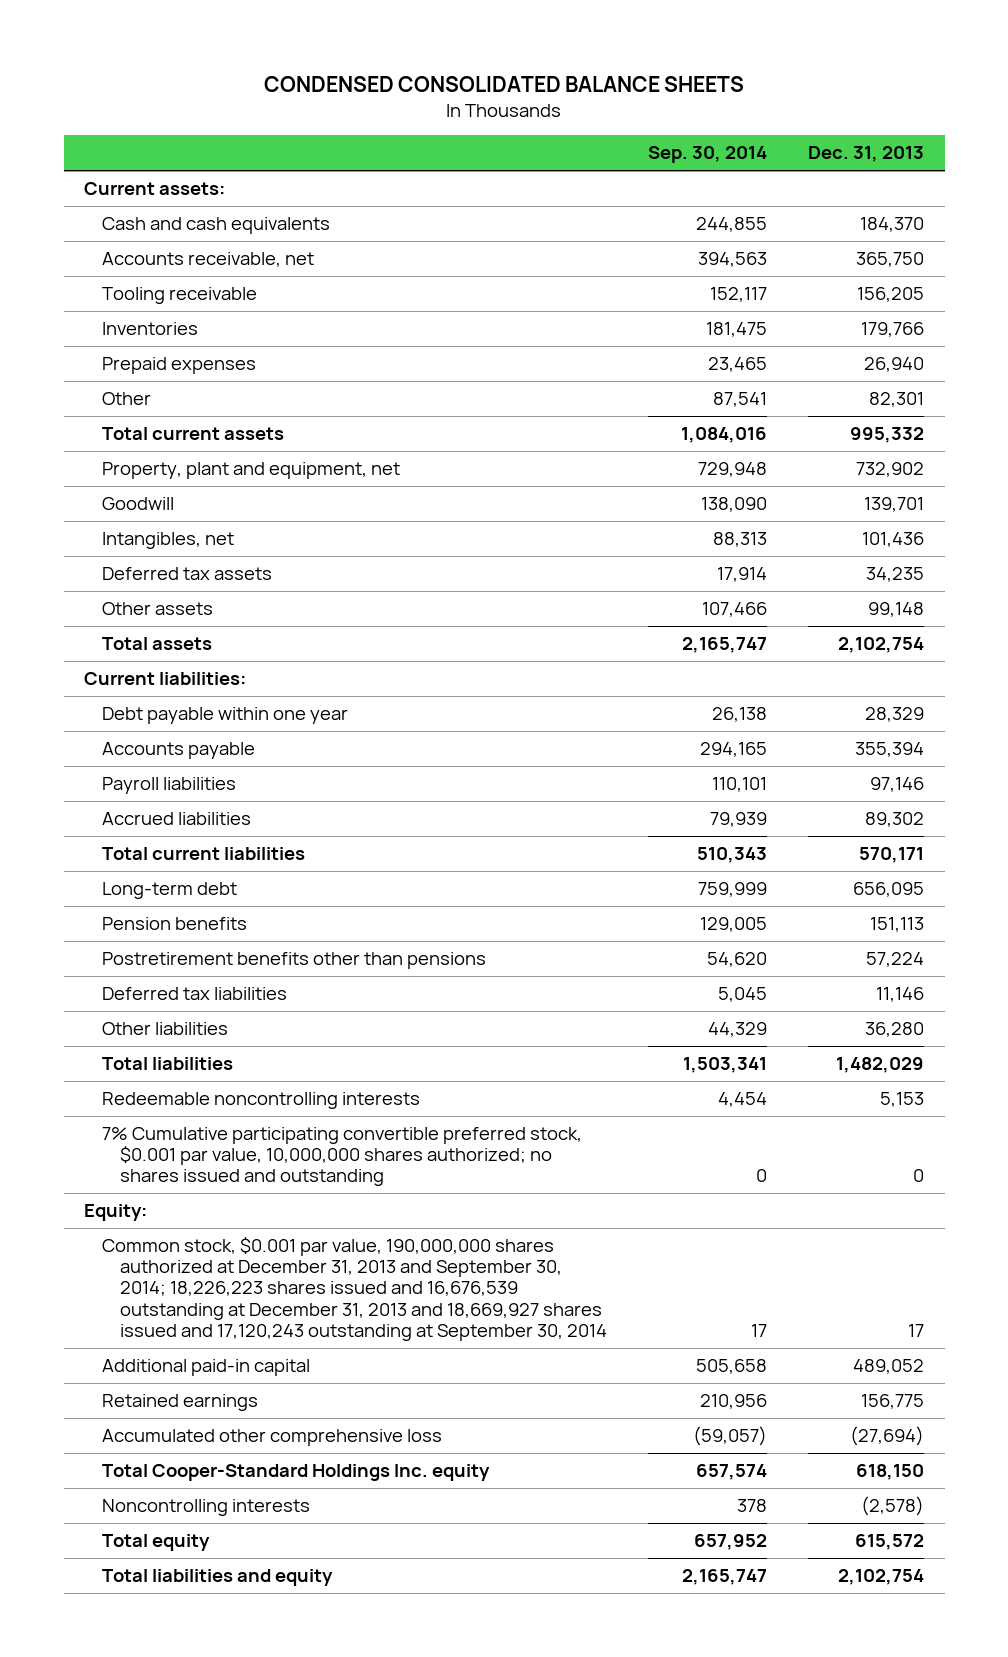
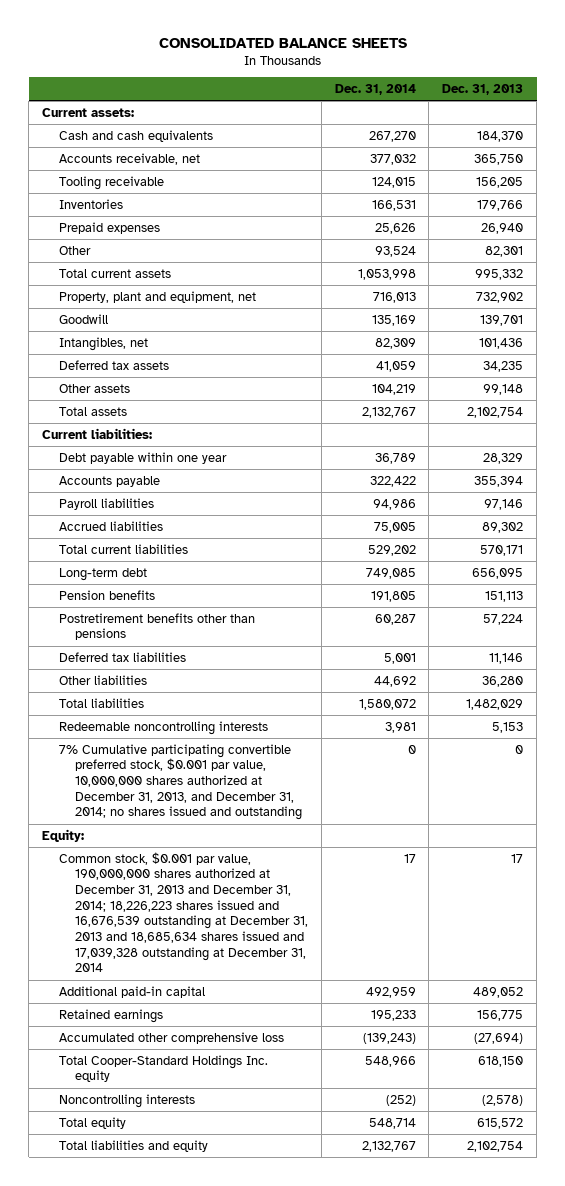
- CONDENSED CONSOLIDATED BALANCE SHEETS
+ CONSOLIDATED BALANCE SHEETS
- | Sep. 30, 2014 | Dec. 31, 2013
+ | Dec. 31, 2014 | Dec. 31, 2013
- 7% Cumulative participating convertible preferred stock, $0.001 par value, 10,000,000 shares authorized; no shares issued and outstanding | 0 | 0
+ 7% Cumulative participating convertible preferred stock, $0.001 par value, 10,000,000 shares authorized at December 31, 2013, and December 31, 2014; no shares issued and outstanding | 0 | 0
- Common stock, $0.001 par value, 190,000,000 shares authorized at December 31, 2013 and September 30, 2014; 18,226,223 shares issued and 16,676,539 outstanding at December 31, 2013 and 18,669,927 shares issued and 17,120,243 outstanding at September 30, 2014 | 17 | 17
+ Common stock, $0.001 par value, 190,000,000 shares authorized at December 31, 2013 and December 31, 2014; 18,226,223 shares issued and 16,676,539 outstanding at December 31, 2013 and 18,685,634 shares issued and 17,039,328 outstanding at December 31, 2014 | 17 | 17

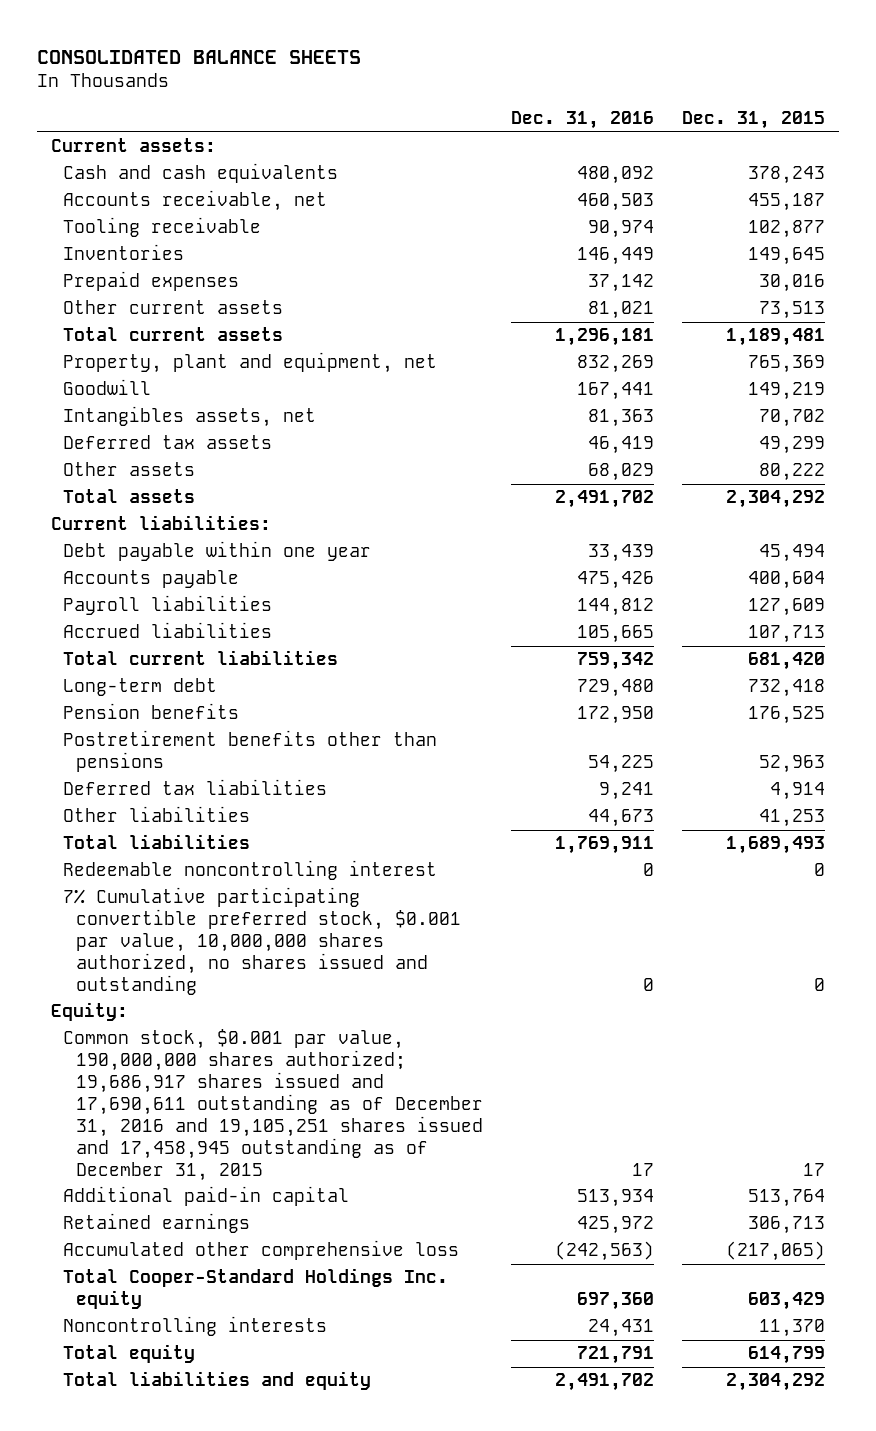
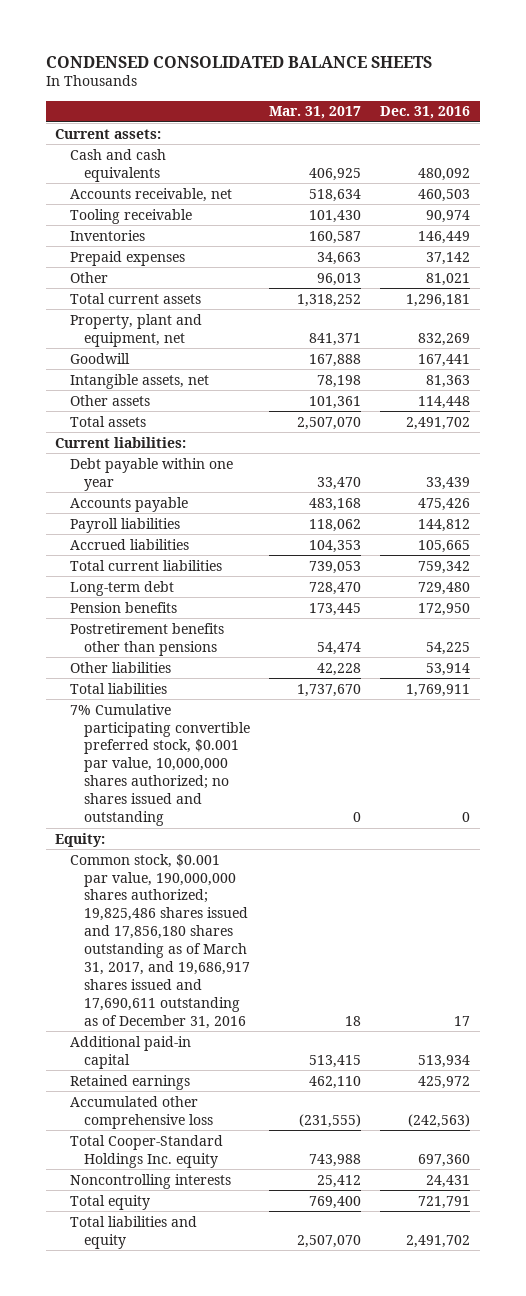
- CONSOLIDATED BALANCE SHEETS
+ CONDENSED CONSOLIDATED BALANCE SHEETS
- | Dec. 31, 2016 | Dec. 31, 2015
+ | Mar. 31, 2017 | Dec. 31, 2016
- Other current assets | 81,021 | 73,513
+ Other | 96,013 | 81,021
- Intangibles assets, net | 81,363 | 70,702
- Deferred tax assets | 46,419 | 49,299
- Other assets | 68,029 | 80,222
+ Intangible assets, net | 78,198 | 81,363
+ Other assets | 101,361 | 114,448
- Deferred tax liabilities | 9,241 | 4,914
- Other liabilities | 44,673 | 41,253
+ Other liabilities | 42,228 | 53,914
- Redeemable noncontrolling interest | 0 | 0
- 7% Cumulative participating convertible preferred stock, $0.001 par value, 10,000,000 shares authorized, no shares issued and outstanding | 0 | 0
+ 7% Cumulative participating convertible preferred stock, $0.001 par value, 10,000,000 shares authorized; no shares issued and outstanding | 0 | 0
- Common stock, $0.001 par value, 190,000,000 shares authorized; 19,686,917 shares issued and 17,690,611 outstanding as of December 31, 2016 and 19,105,251 shares issued and 17,458,945 outstanding as of December 31, 2015 | 17 | 17
+ Common stock, $0.001 par value, 190,000,000 shares authorized; 19,825,486 shares issued and 17,856,180 shares outstanding as of March 31, 2017, and 19,686,917 shares issued and 17,690,611 outstanding as of December 31, 2016 | 18 | 17

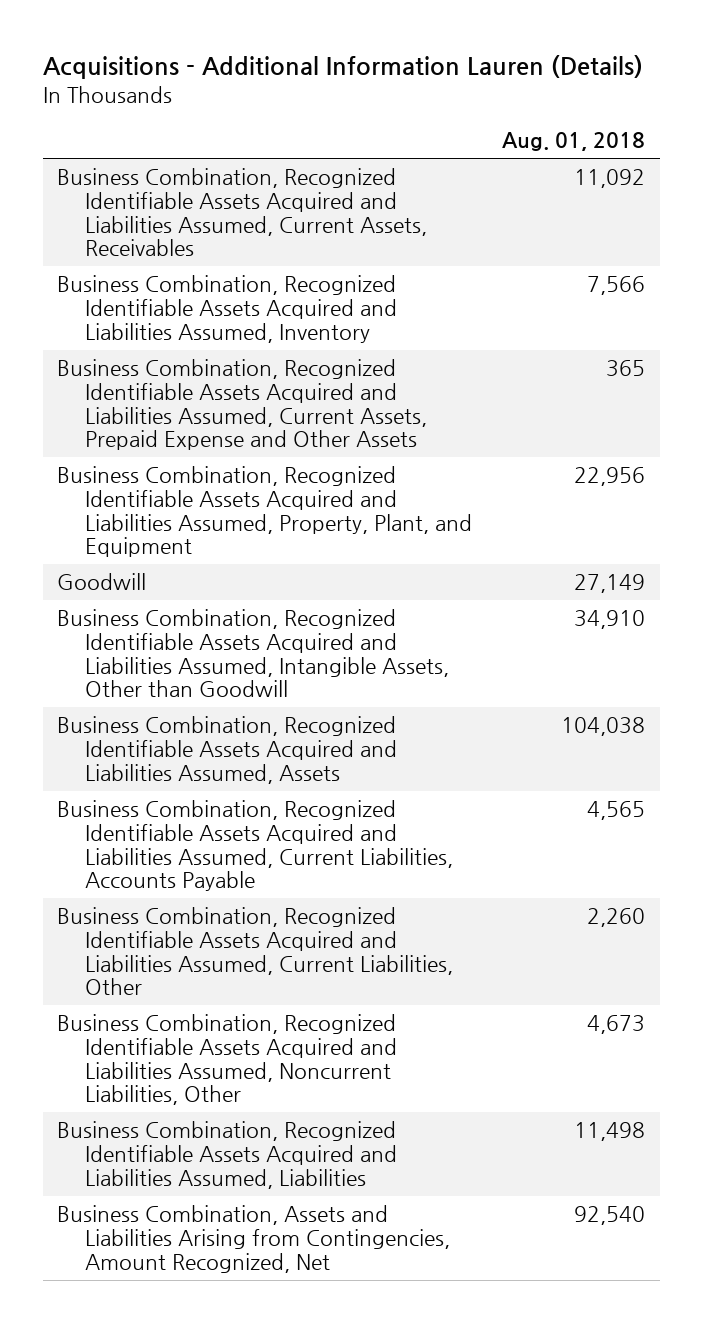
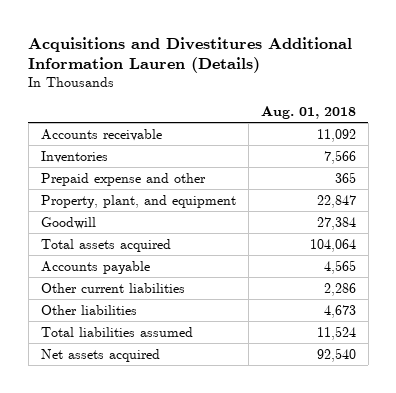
- Acquisitions - Additional Information Lauren (Details)
+ Acquisitions and Divestitures Additional Information Lauren (Details)
- Business Combination, Recognized Identifiable Assets Acquired and Liabilities Assumed, Current Assets, Receivables | 11,092
- Business Combination, Recognized Identifiable Assets Acquired and Liabilities Assumed, Inventory | 7,566
- Business Combination, Recognized Identifiable Assets Acquired and Liabilities Assumed, Current Assets, Prepaid Expense and Other Assets | 365
- Business Combination, Recognized Identifiable Assets Acquired and Liabilities Assumed, Property, Plant, and Equipment | 22,956
- Goodwill | 27,149
- Business Combination, Recognized Identifiable Assets Acquired and Liabilities Assumed, Intangible Assets, Other than Goodwill | 34,910
- Business Combination, Recognized Identifiable Assets Acquired and Liabilities Assumed, Assets | 104,038
- Business Combination, Recognized Identifiable Assets Acquired and Liabilities Assumed, Current Liabilities, Accounts Payable | 4,565
- Business Combination, Recognized Identifiable Assets Acquired and Liabilities Assumed, Current Liabilities, Other | 2,260
- Business Combination, Recognized Identifiable Assets Acquired and Liabilities Assumed, Noncurrent Liabilities, Other | 4,673
- Business Combination, Recognized Identifiable Assets Acquired and Liabilities Assumed, Liabilities | 11,498
- Business Combination, Assets and Liabilities Arising from Contingencies, Amount Recognized, Net | 92,540
+ Accounts receivable | 11,092
+ Inventories | 7,566
+ Prepaid expense and other | 365
+ Property, plant, and equipment | 22,847
+ Goodwill | 27,384
+ Total assets acquired | 104,064
+ Accounts payable | 4,565
+ Other current liabilities | 2,286
+ Other liabilities | 4,673
+ Total liabilities assumed | 11,524
+ Net assets acquired | 92,540

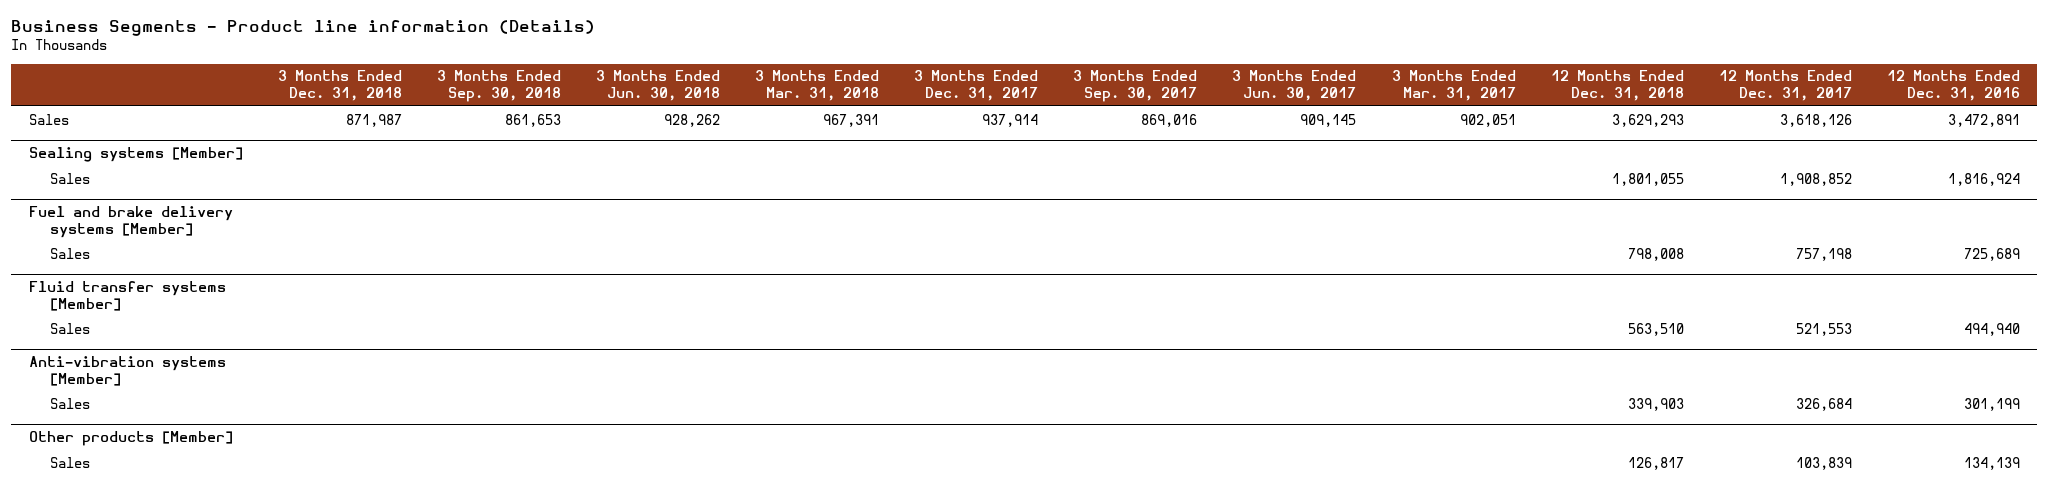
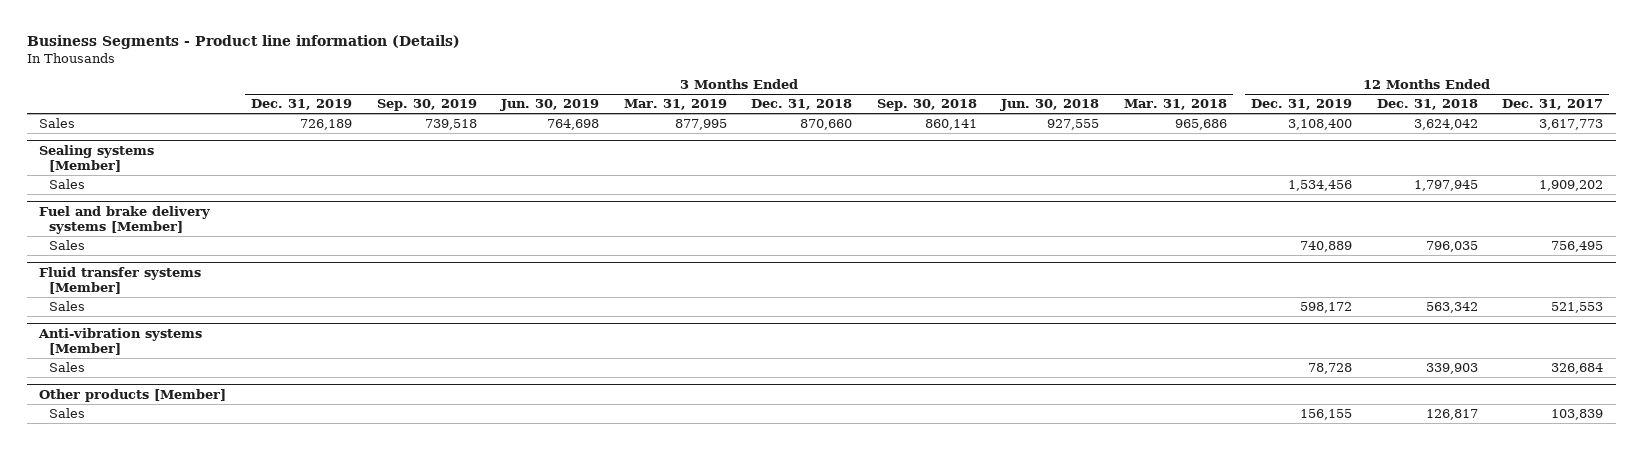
- | 3 Months Ended Dec. 31, 2018 | 3 Months Ended Sep. 30, 2018 | 3 Months Ended Jun. 30, 2018 | 3 Months Ended Mar. 31, 2018 | 3 Months Ended Dec. 31, 2017 | 3 Months Ended Sep. 30, 2017 | 3 Months Ended Jun. 30, 2017 | 3 Months Ended Mar. 31, 2017 | 12 Months Ended Dec. 31, 2018 | 12 Months Ended Dec. 31, 2017 | 12 Months Ended Dec. 31, 2016
+ | 3 Months Ended Dec. 31, 2019 | 3 Months Ended Sep. 30, 2019 | 3 Months Ended Jun. 30, 2019 | 3 Months Ended Mar. 31, 2019 | 3 Months Ended Dec. 31, 2018 | 3 Months Ended Sep. 30, 2018 | 3 Months Ended Jun. 30, 2018 | 3 Months Ended Mar. 31, 2018 | 12 Months Ended Dec. 31, 2019 | 12 Months Ended Dec. 31, 2018 | 12 Months Ended Dec. 31, 2017
- Sales | 871,987 | 861,653 | 928,262 | 967,391 | 937,914 | 869,016 | 909,145 | 902,051 | 3,629,293 | 3,618,126 | 3,472,891
+ Sales | 726,189 | 739,518 | 764,698 | 877,995 | 870,660 | 860,141 | 927,555 | 965,686 | 3,108,400 | 3,624,042 | 3,617,773
@ Sealing systems [Member]
- Sales | | | | | | | | | 1,801,055 | 1,908,852 | 1,816,924
+ Sales | | | | | | | | | 1,534,456 | 1,797,945 | 1,909,202
@ Fuel and brake delivery systems [Member]
- Sales | | | | | | | | | 798,008 | 757,198 | 725,689
+ Sales | | | | | | | | | 740,889 | 796,035 | 756,495
@ Fluid transfer systems [Member]
- Sales | | | | | | | | | 563,510 | 521,553 | 494,940
+ Sales | | | | | | | | | 598,172 | 563,342 | 521,553

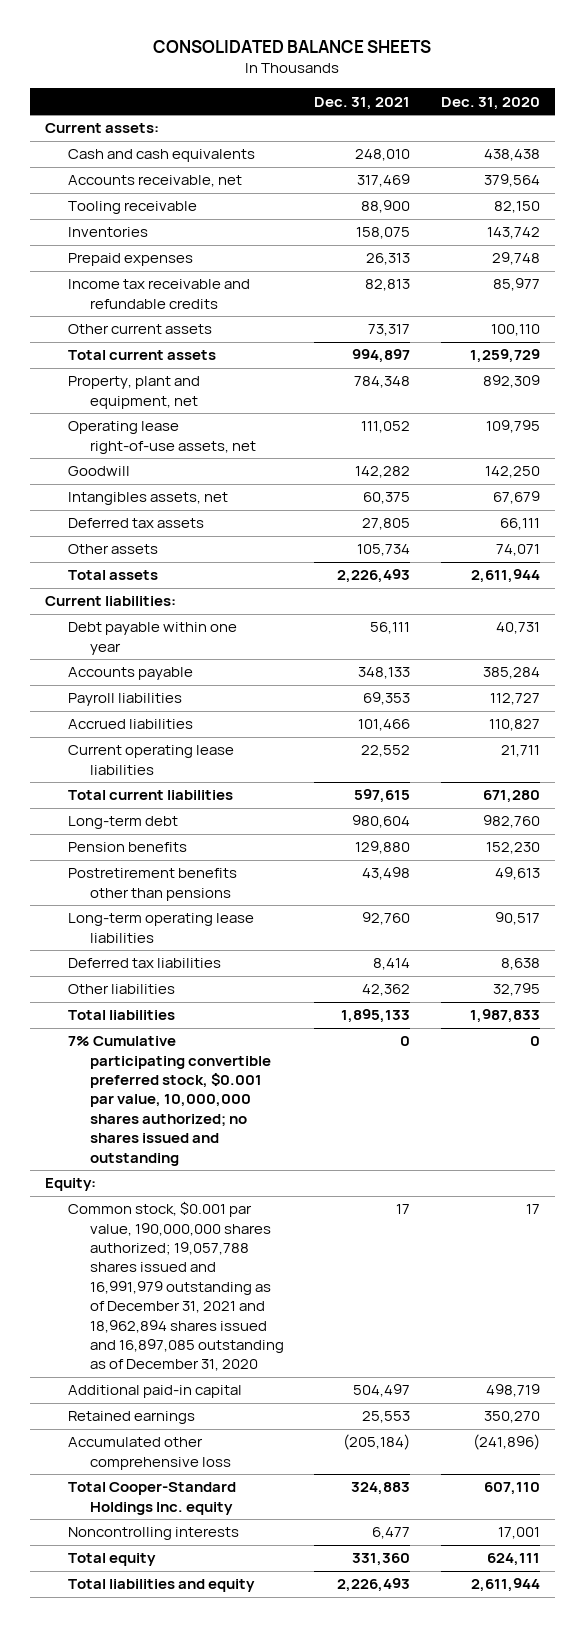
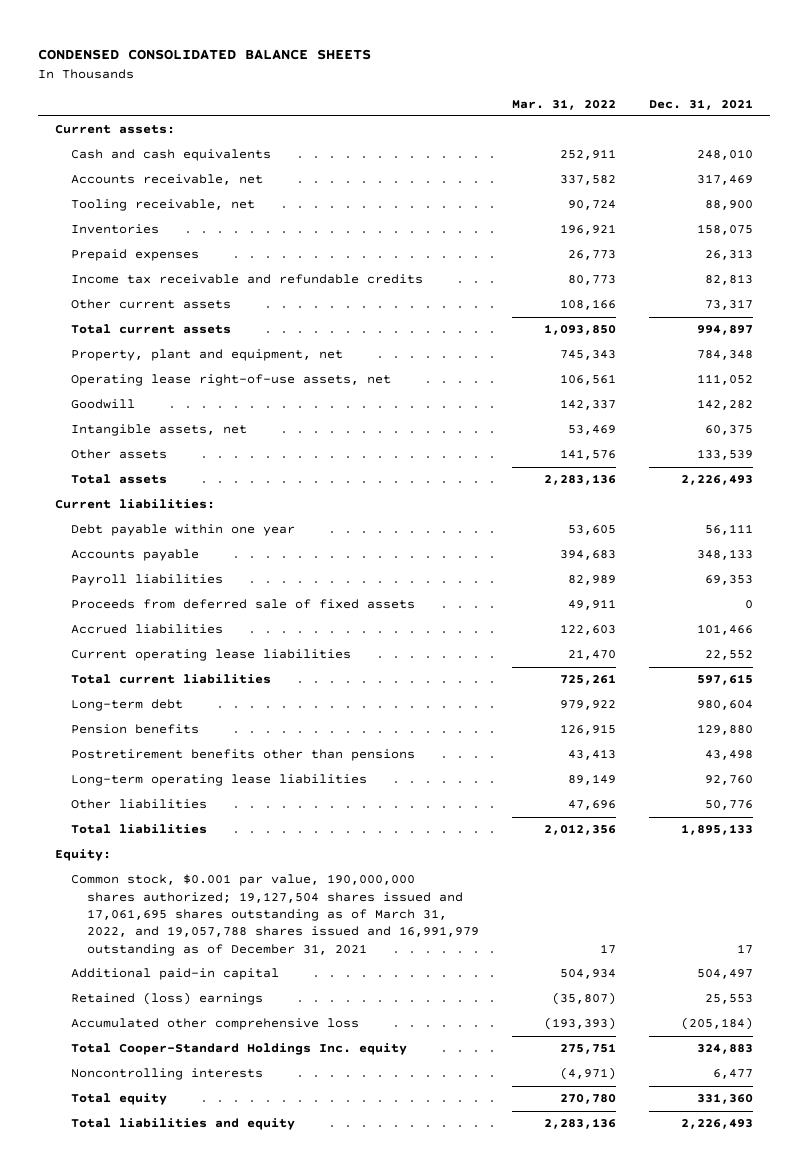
- CONSOLIDATED BALANCE SHEETS
+ CONDENSED CONSOLIDATED BALANCE SHEETS
- | Dec. 31, 2021 | Dec. 31, 2020
+ | Mar. 31, 2022 | Dec. 31, 2021
- Tooling receivable | 88,900 | 82,150
+ Tooling receivable, net | 90,724 | 88,900
- Intangibles assets, net | 60,375 | 67,679
- Deferred tax assets | 27,805 | 66,111
- Other assets | 105,734 | 74,071
+ Intangible assets, net | 53,469 | 60,375
+ Other assets | 141,576 | 133,539
+ Proceeds from deferred sale of fixed assets | 49,911 | 0
- Deferred tax liabilities | 8,414 | 8,638
- Other liabilities | 42,362 | 32,795
+ Other liabilities | 47,696 | 50,776
- 7% Cumulative participating convertible preferred stock, $0.001 par value, 10,000,000 shares authorized; no shares issued and outstanding | 0 | 0
- Common stock, $0.001 par value, 190,000,000 shares authorized; 19,057,788 shares issued and 16,991,979 outstanding as of December 31, 2021 and 18,962,894 shares issued and 16,897,085 outstanding as of December 31, 2020 | 17 | 17
+ Common stock, $0.001 par value, 190,000,000 shares authorized; 19,127,504 shares issued and 17,061,695 shares outstanding as of March 31, 2022, and 19,057,788 shares issued and 16,991,979 outstanding as of December 31, 2021 | 17 | 17
- Retained earnings | 25,553 | 350,270
+ Retained (loss) earnings | (35,807) | 25,553

